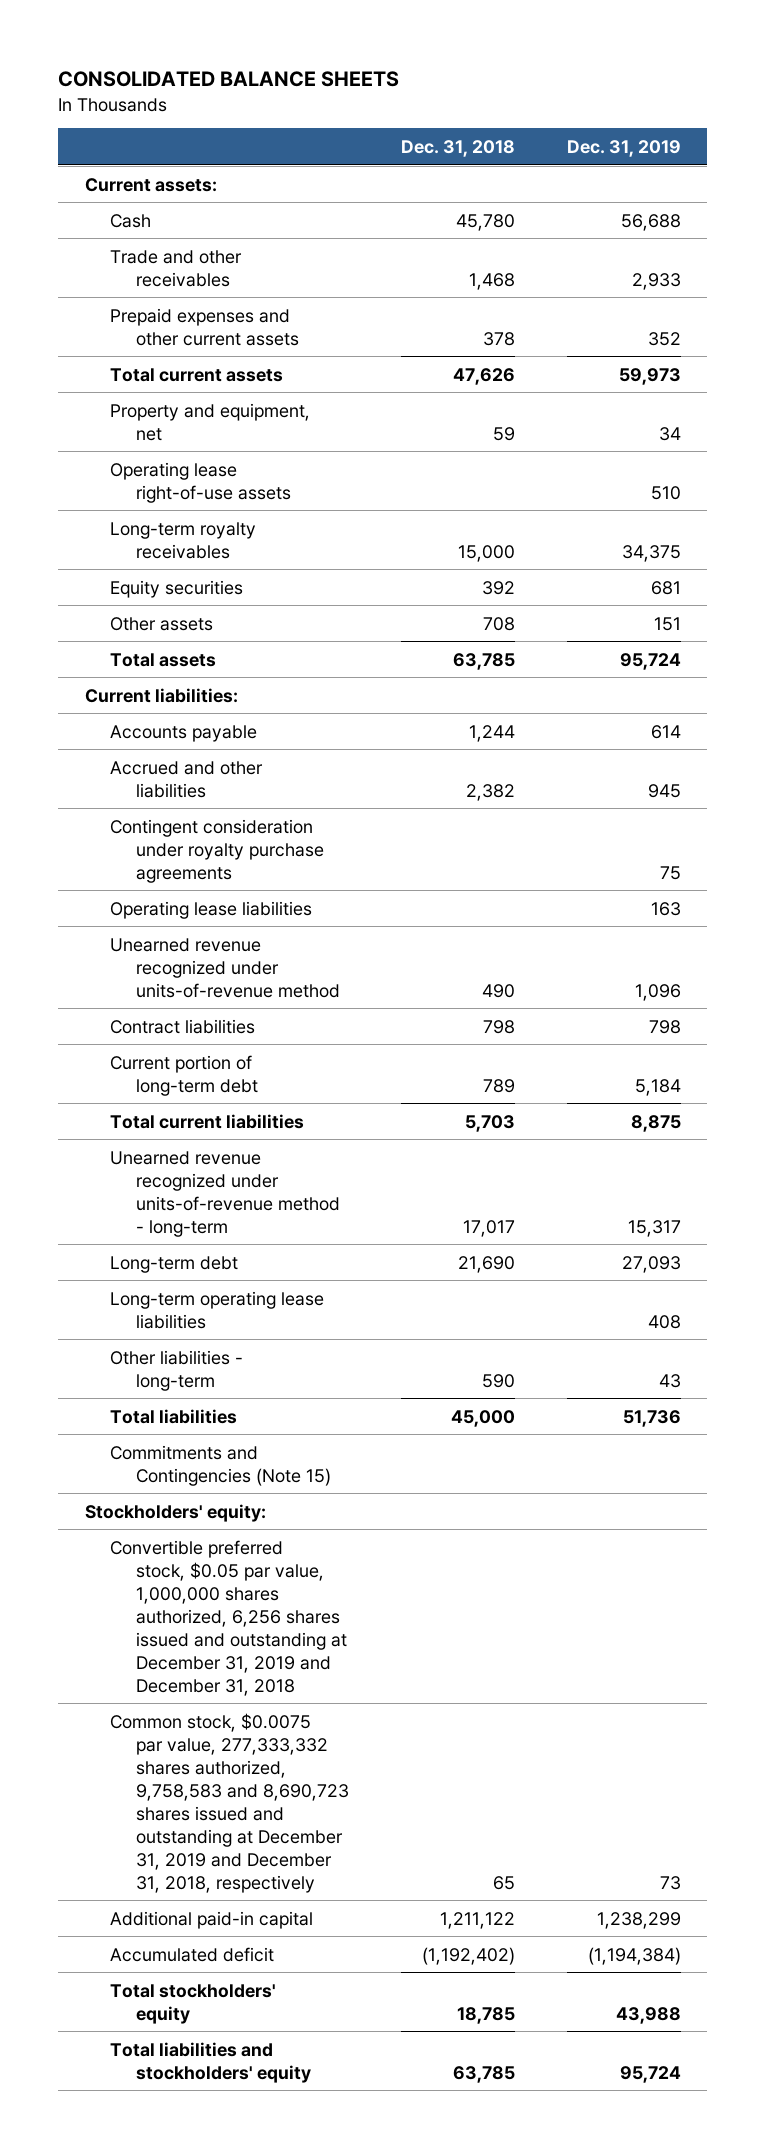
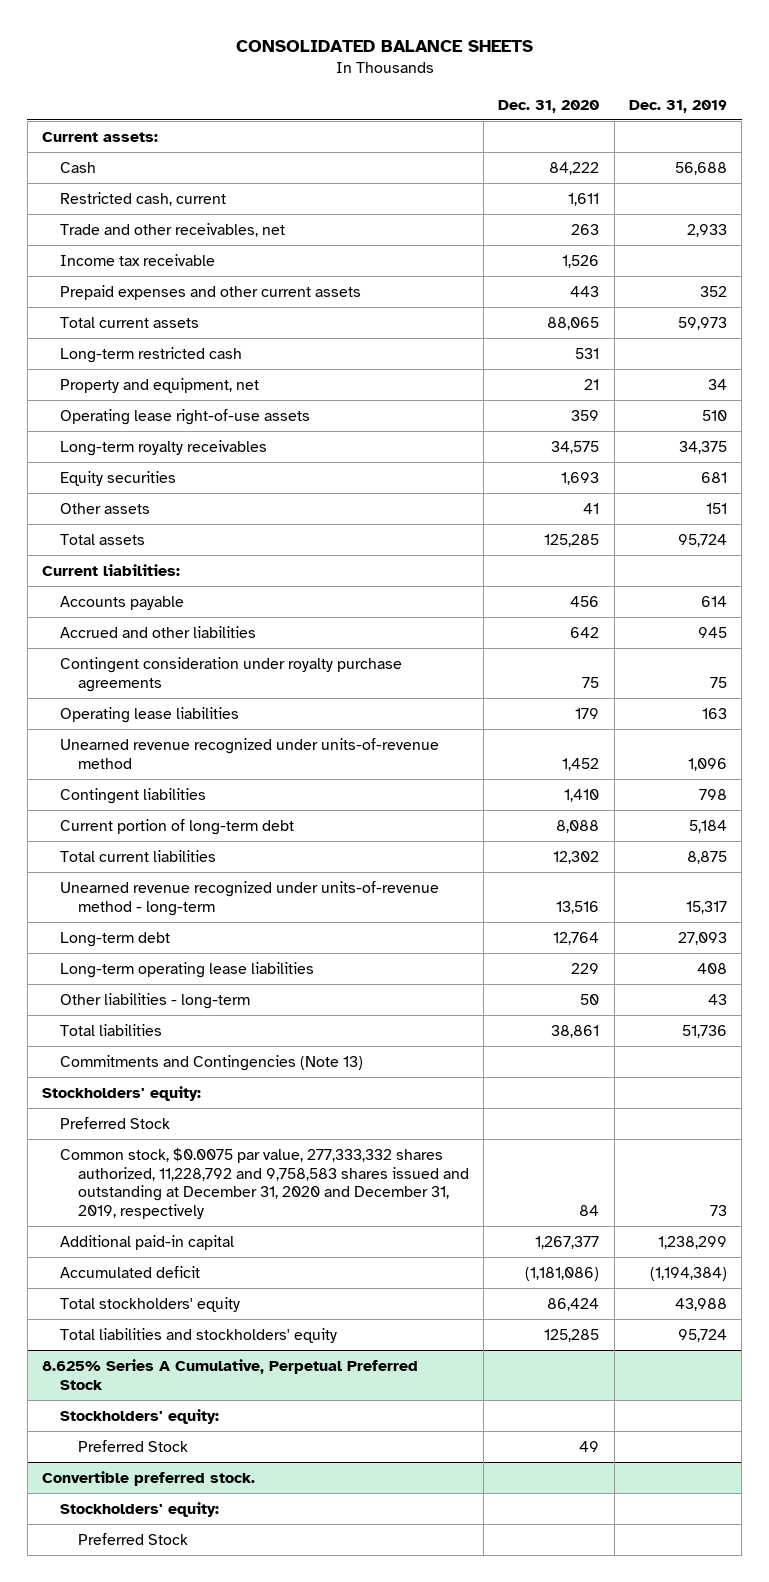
- | Dec. 31, 2018 | Dec. 31, 2019
+ | Dec. 31, 2020 | Dec. 31, 2019
- Trade and other receivables | 1,468 | 2,933
+ Restricted cash, current | 1,611 |
+ Trade and other receivables, net | 263 | 2,933
+ Income tax receivable | 1,526 |
+ Long-term restricted cash | 531 |
- Contract liabilities | 798 | 798
+ Contingent liabilities | 1,410 | 798
- Commitments and Contingencies (Note 15)
+ Commitments and Contingencies (Note 13)
- Convertible preferred stock, $0.05 par value, 1,000,000 shares authorized, 6,256 shares issued and outstanding at December 31, 2019 and December 31, 2018
- Common stock, $0.0075 par value, 277,333,332 shares authorized, 9,758,583 and 8,690,723 shares issued and outstanding at December 31, 2019 and December 31, 2018, respectively | 65 | 73
+ Preferred Stock
+ Common stock, $0.0075 par value, 277,333,332 shares authorized, 11,228,792 and 9,758,583 shares issued and outstanding at December 31, 2020 and December 31, 2019, respectively | 84 | 73
+ 8.625% Series A Cumulative, Perpetual Preferred Stock
+ Stockholders' equity:
+ Preferred Stock | 49 |
+ Convertible preferred stock.
+ Stockholders' equity:
+ Preferred Stock

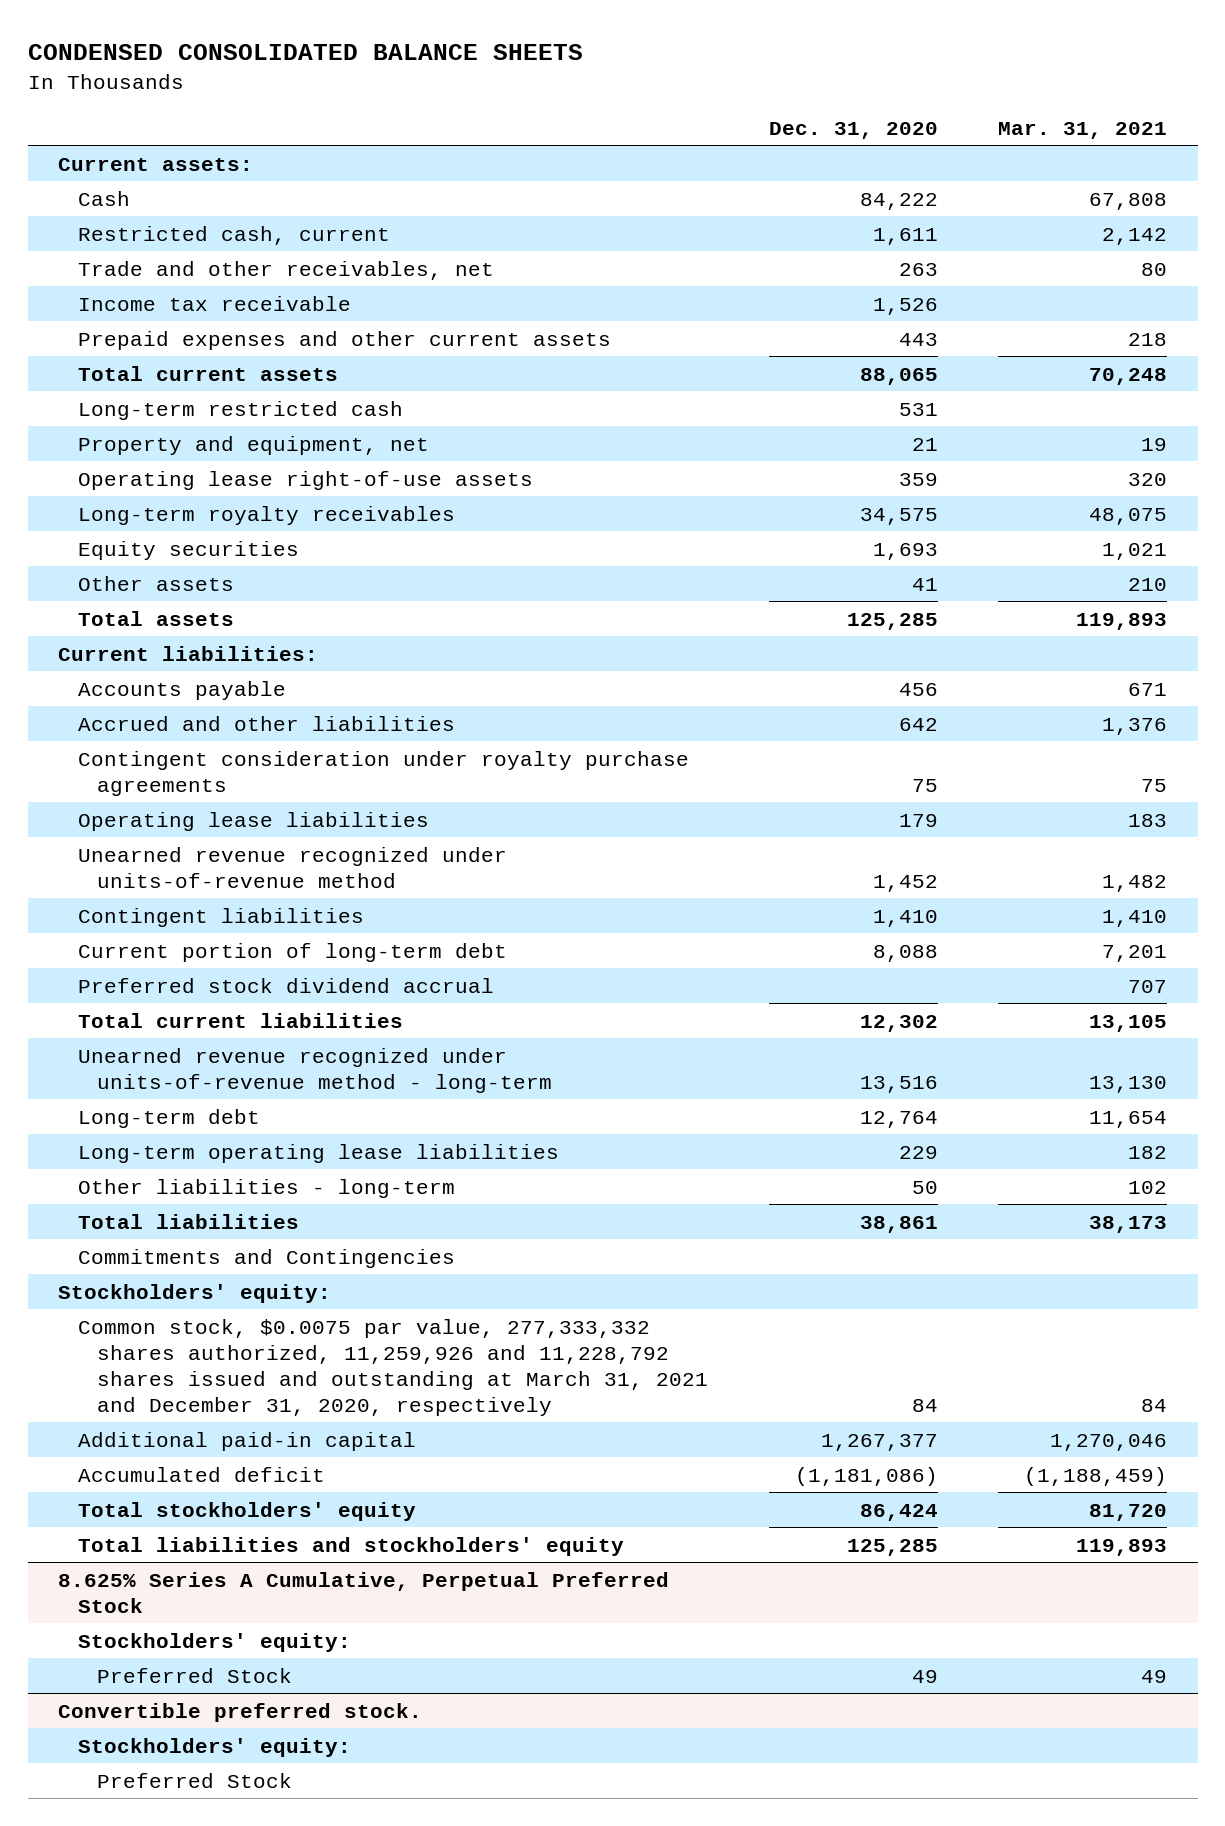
- CONSOLIDATED BALANCE SHEETS
+ CONDENSED CONSOLIDATED BALANCE SHEETS
- | Dec. 31, 2020 | Dec. 31, 2019
+ | Dec. 31, 2020 | Mar. 31, 2021
+ Preferred stock dividend accrual | | 707
- Commitments and Contingencies (Note 13)
+ Commitments and Contingencies
- Preferred Stock
- Common stock, $0.0075 par value, 277,333,332 shares authorized, 11,228,792 and 9,758,583 shares issued and outstanding at December 31, 2020 and December 31, 2019, respectively | 84 | 73
+ Common stock, $0.0075 par value, 277,333,332 shares authorized, 11,259,926 and 11,228,792 shares issued and outstanding at March 31, 2021 and December 31, 2020, respectively | 84 | 84

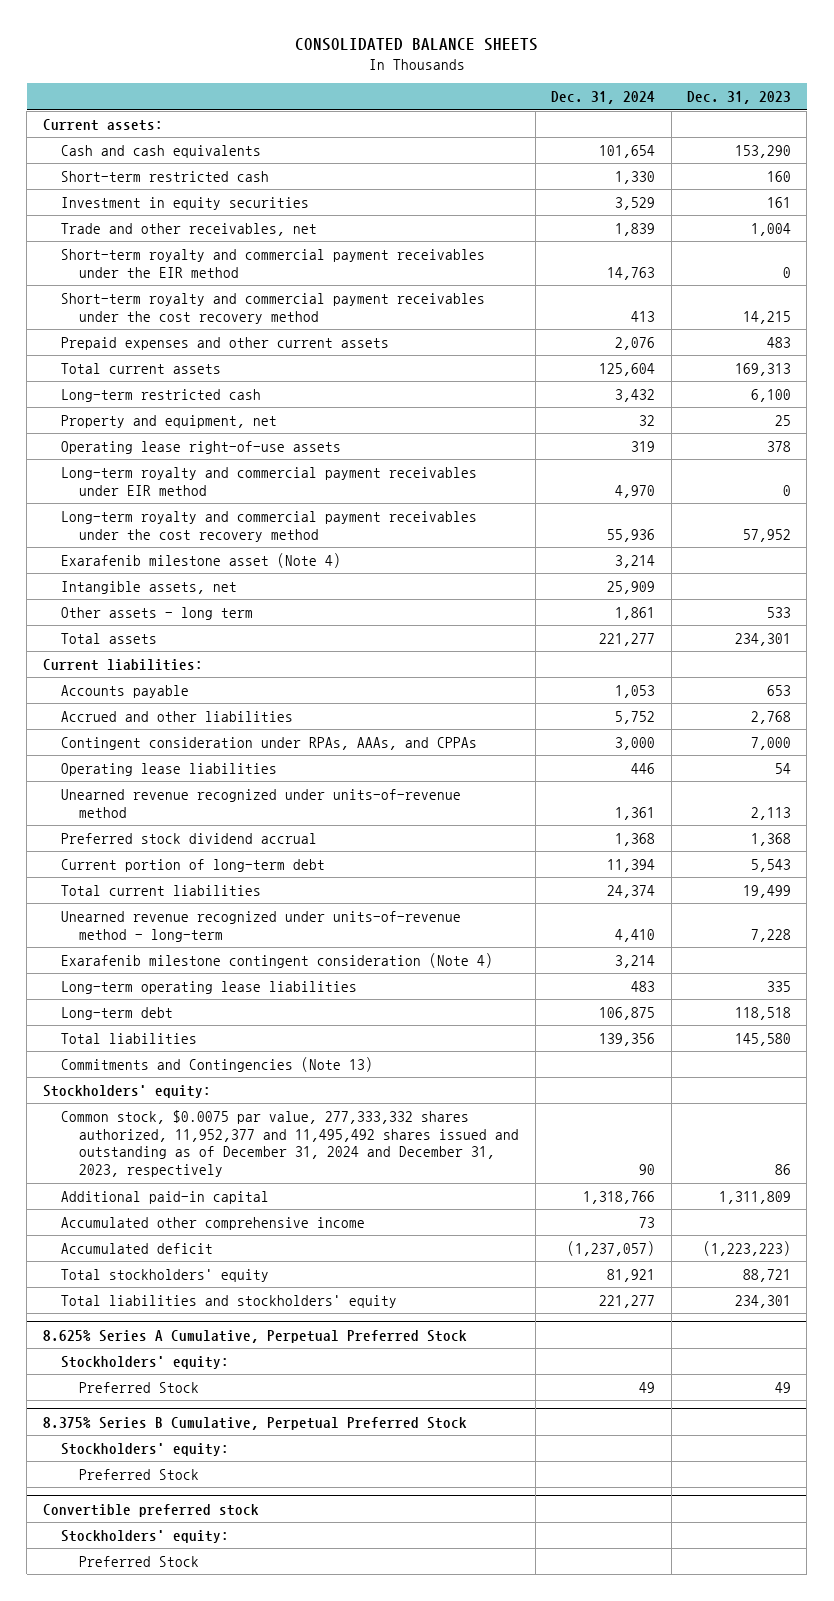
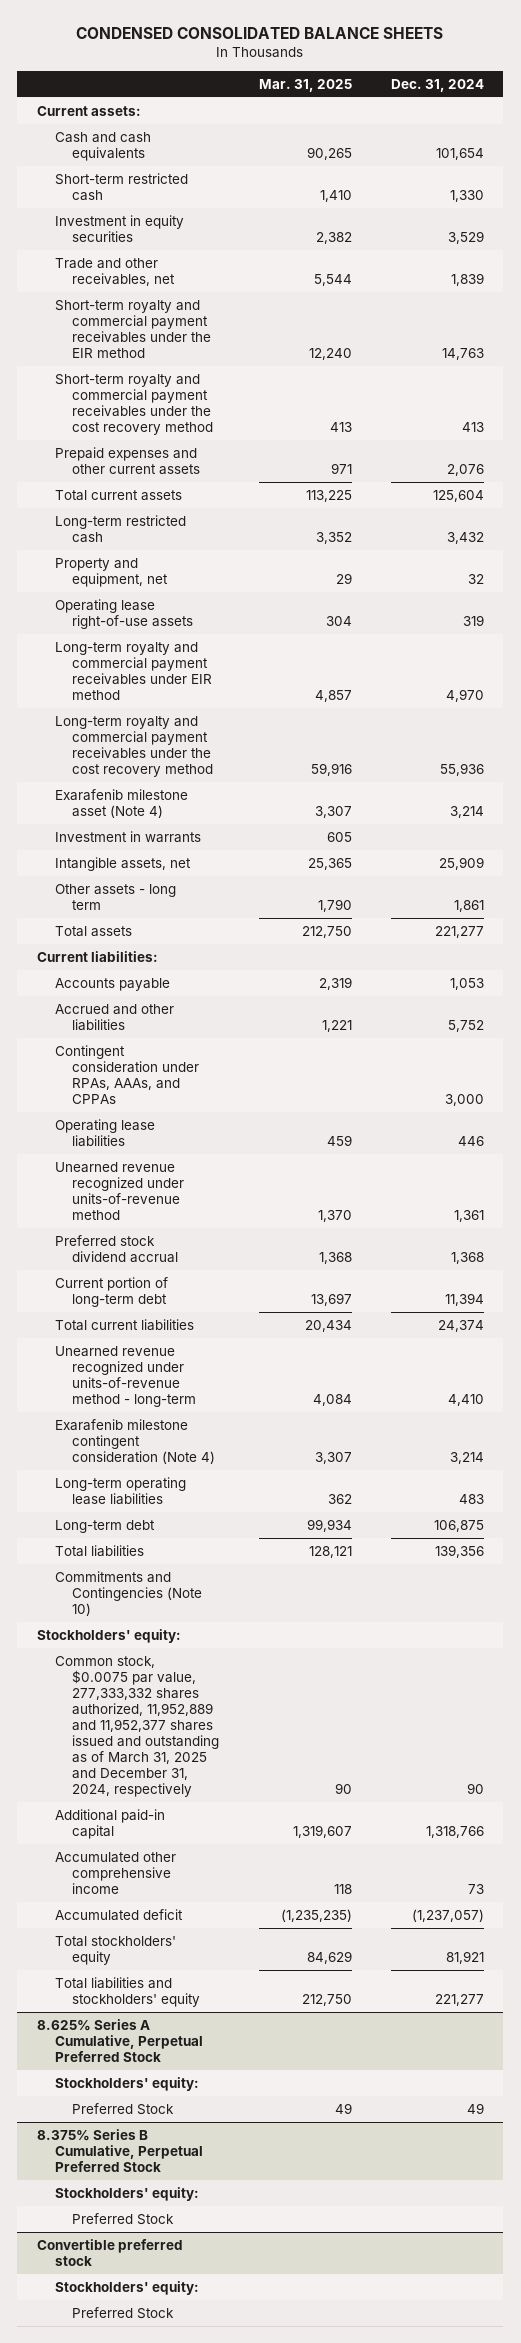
- CONSOLIDATED BALANCE SHEETS
+ CONDENSED CONSOLIDATED BALANCE SHEETS
- | Dec. 31, 2024 | Dec. 31, 2023
+ | Mar. 31, 2025 | Dec. 31, 2024
+ Investment in warrants | 605 |
- Commitments and Contingencies (Note 13)
+ Commitments and Contingencies (Note 10)
- Common stock, $0.0075 par value, 277,333,332 shares authorized, 11,952,377 and 11,495,492 shares issued and outstanding as of December 31, 2024 and December 31, 2023, respectively | 90 | 86
+ Common stock, $0.0075 par value, 277,333,332 shares authorized, 11,952,889 and 11,952,377 shares issued and outstanding as of March 31, 2025 and December 31, 2024, respectively | 90 | 90

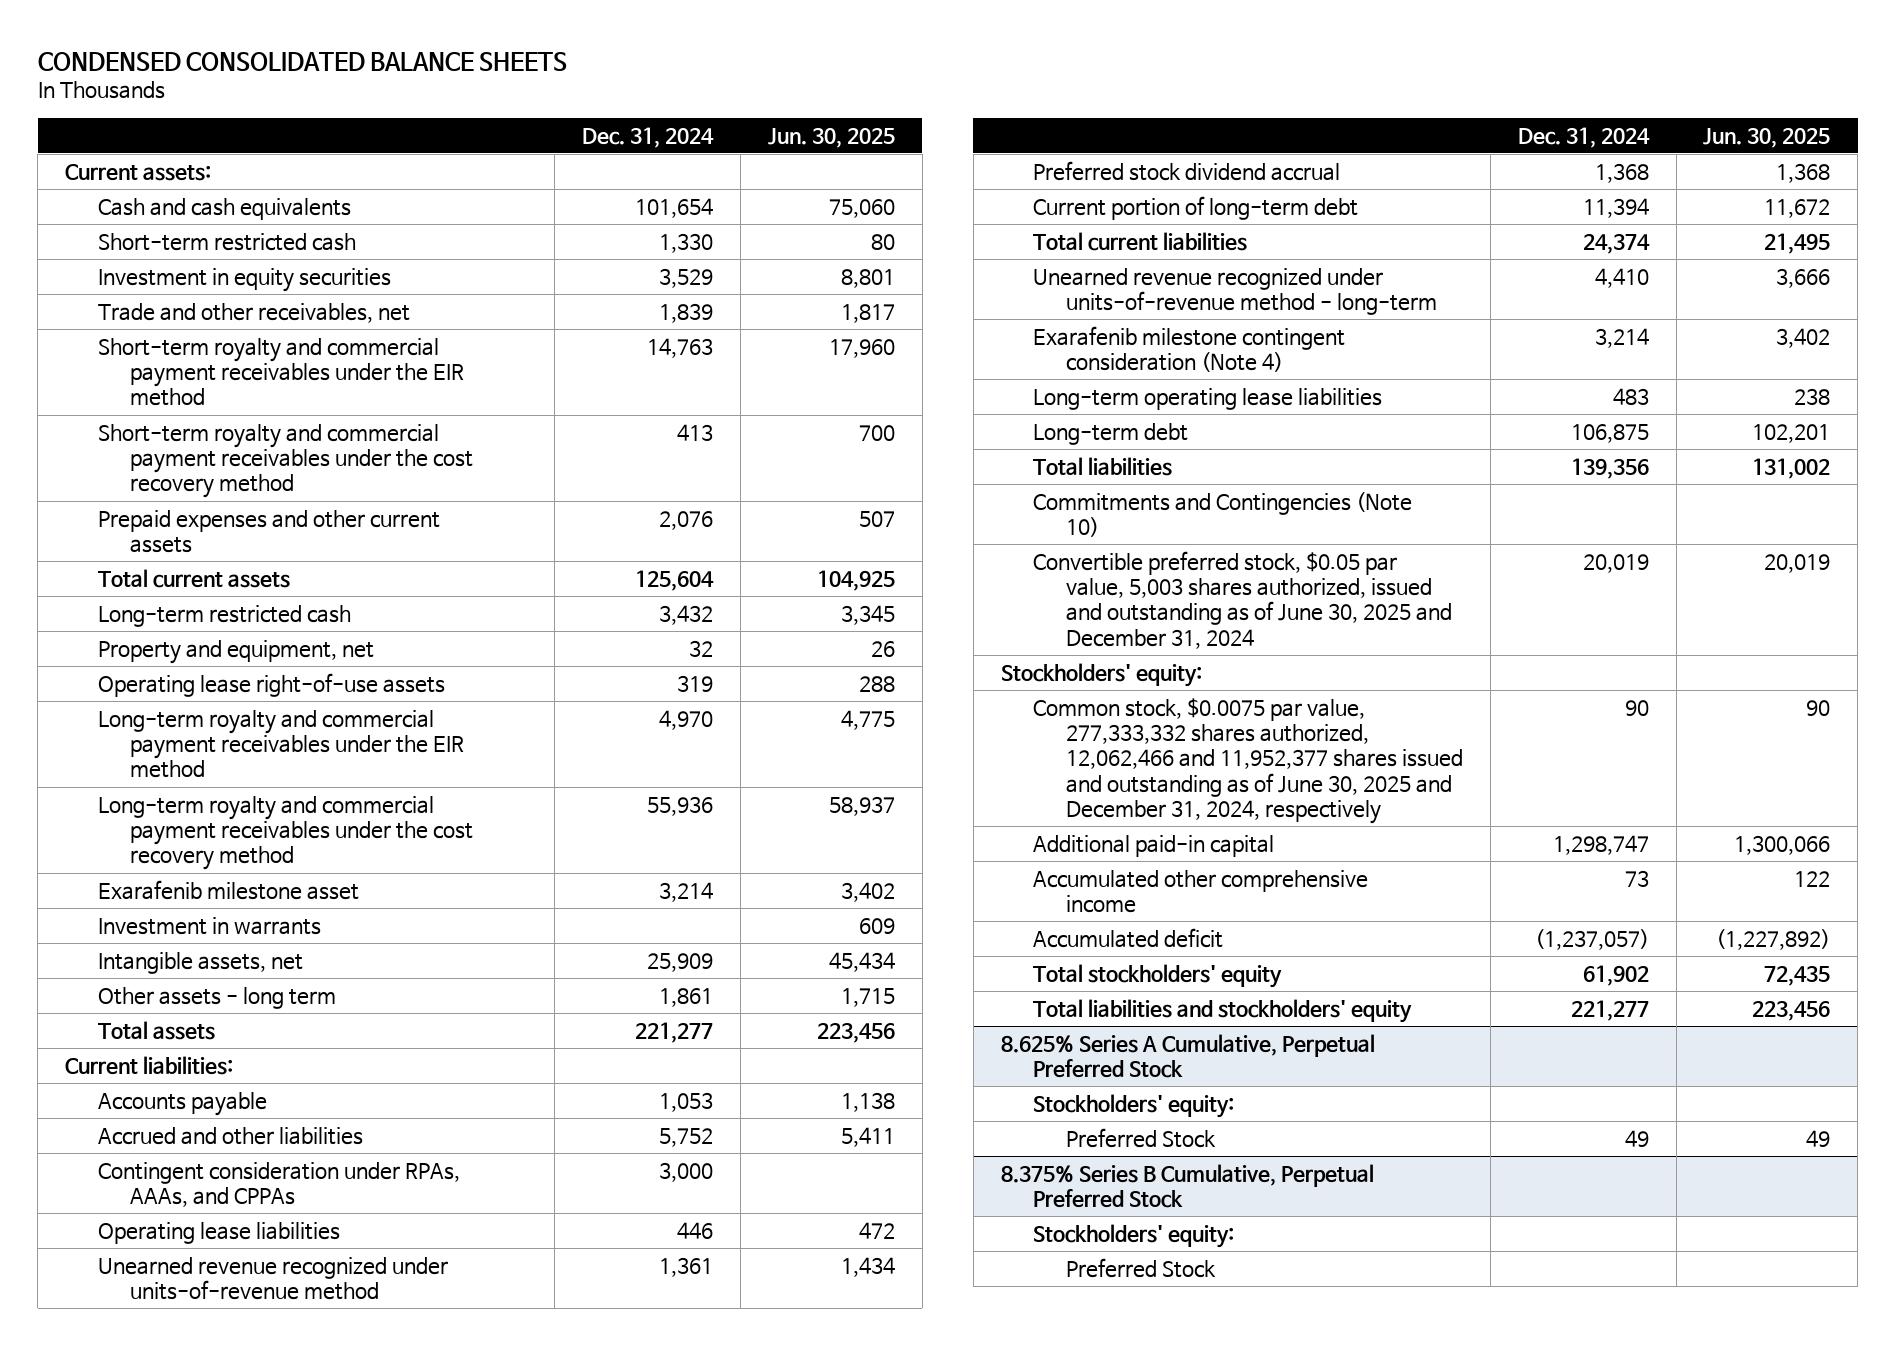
- | Mar. 31, 2025 | Dec. 31, 2024
+ | Dec. 31, 2024 | Jun. 30, 2025
- Long-term royalty and commercial payment receivables under EIR method | 4,857 | 4,970
+ Long-term royalty and commercial payment receivables under the EIR method | 4,970 | 4,775
- Exarafenib milestone asset (Note 4) | 3,307 | 3,214
+ Exarafenib milestone asset | 3,214 | 3,402
+ Convertible preferred stock, $0.05 par value, 5,003 shares authorized, issued and outstanding as of June 30, 2025 and December 31, 2024 | 20,019 | 20,019
- Common stock, $0.0075 par value, 277,333,332 shares authorized, 11,952,889 and 11,952,377 shares issued and outstanding as of March 31, 2025 and December 31, 2024, respectively | 90 | 90
- Additional paid-in capital | 1,319,607 | 1,318,766
+ Common stock, $0.0075 par value, 277,333,332 shares authorized, 12,062,466 and 11,952,377 shares issued and outstanding as of June 30, 2025 and December 31, 2024, respectively | 90 | 90
+ Additional paid-in capital | 1,298,747 | 1,300,066
- Total stockholders' equity | 84,629 | 81,921
+ Total stockholders' equity | 61,902 | 72,435
- Convertible preferred stock
- Stockholders' equity:
- Preferred Stock

